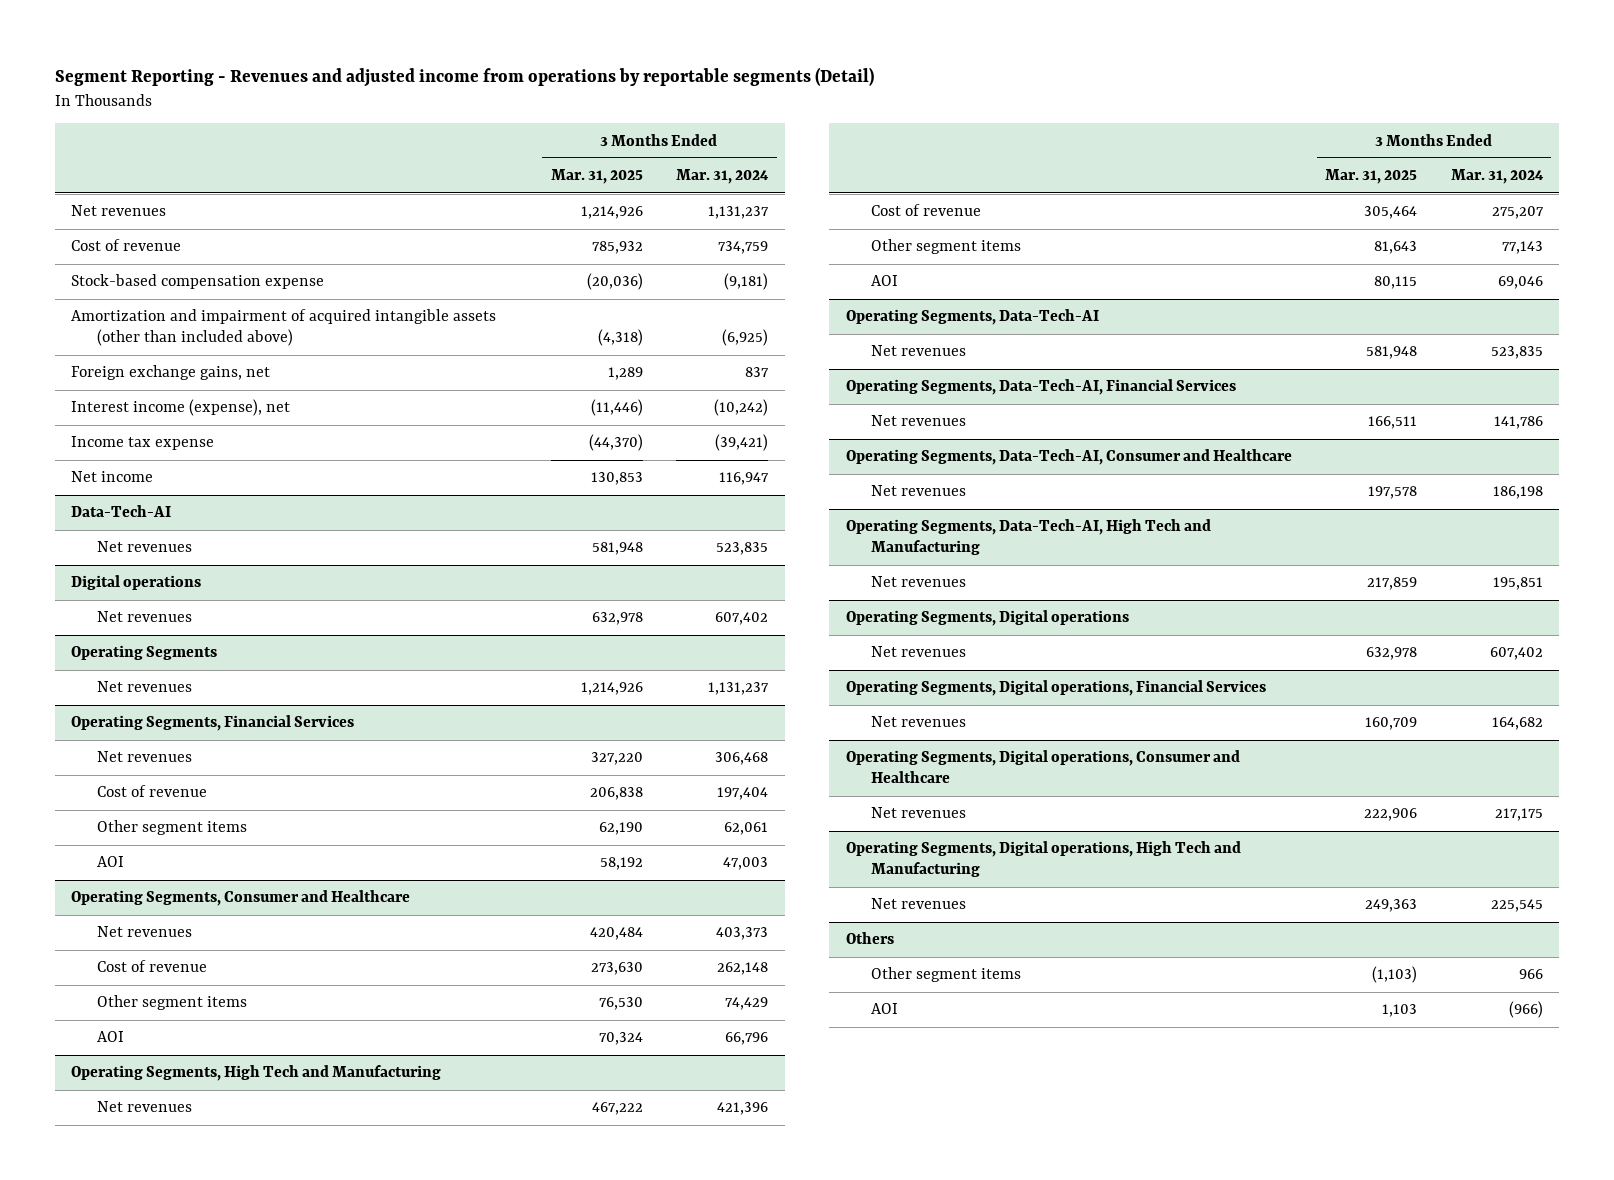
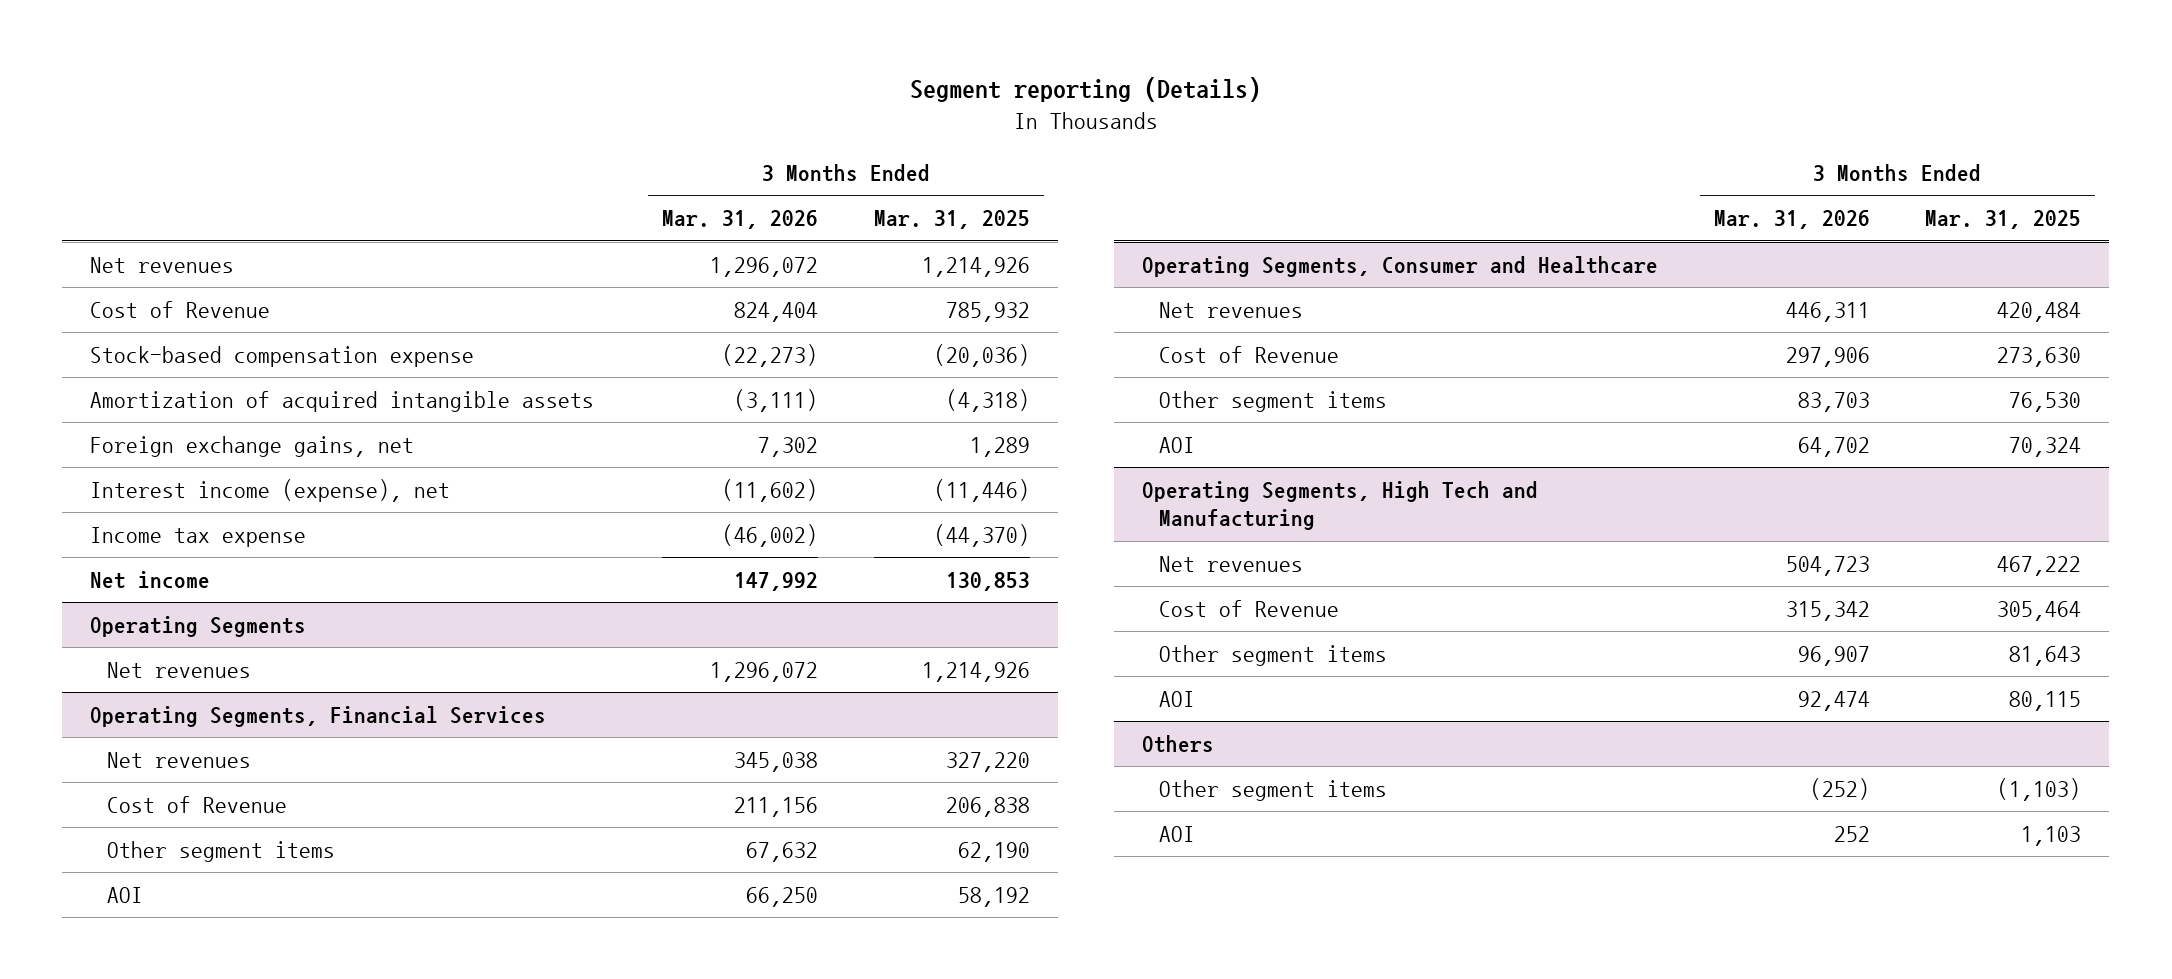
- Segment Reporting - Revenues and adjusted income from operations by reportable segments (Detail)
+ Segment reporting (Details)
- | 3 Months Ended Mar. 31, 2025 | 3 Months Ended Mar. 31, 2024
+ | 3 Months Ended Mar. 31, 2026 | 3 Months Ended Mar. 31, 2025
- Cost of revenue | 785,932 | 734,759
+ Cost of Revenue | 824,404 | 785,932
- Amortization and impairment of acquired intangible assets (other than included above) | (4,318) | (6,925)
+ Amortization of acquired intangible assets | (3,111) | (4,318)
- Data-Tech-AI
- Net revenues | 581,948 | 523,835
- Digital operations
- Net revenues | 632,978 | 607,402
@ Operating Segments, Financial Services
- Cost of revenue | 206,838 | 197,404
+ Cost of Revenue | 211,156 | 206,838
@ Operating Segments, Consumer and Healthcare
- Cost of revenue | 273,630 | 262,148
+ Cost of Revenue | 297,906 | 273,630
@ Operating Segments, High Tech and Manufacturing
- Cost of revenue | 305,464 | 275,207
+ Cost of Revenue | 315,342 | 305,464
- Operating Segments, Data-Tech-AI
- Net revenues | 581,948 | 523,835
- Operating Segments, Data-Tech-AI, Financial Services
- Net revenues | 166,511 | 141,786
- Operating Segments, Data-Tech-AI, Consumer and Healthcare
- Net revenues | 197,578 | 186,198
- Operating Segments, Data-Tech-AI, High Tech and Manufacturing
- Net revenues | 217,859 | 195,851
- Operating Segments, Digital operations
- Net revenues | 632,978 | 607,402
- Operating Segments, Digital operations, Financial Services
- Net revenues | 160,709 | 164,682
- Operating Segments, Digital operations, Consumer and Healthcare
- Net revenues | 222,906 | 217,175
- Operating Segments, Digital operations, High Tech and Manufacturing
- Net revenues | 249,363 | 225,545

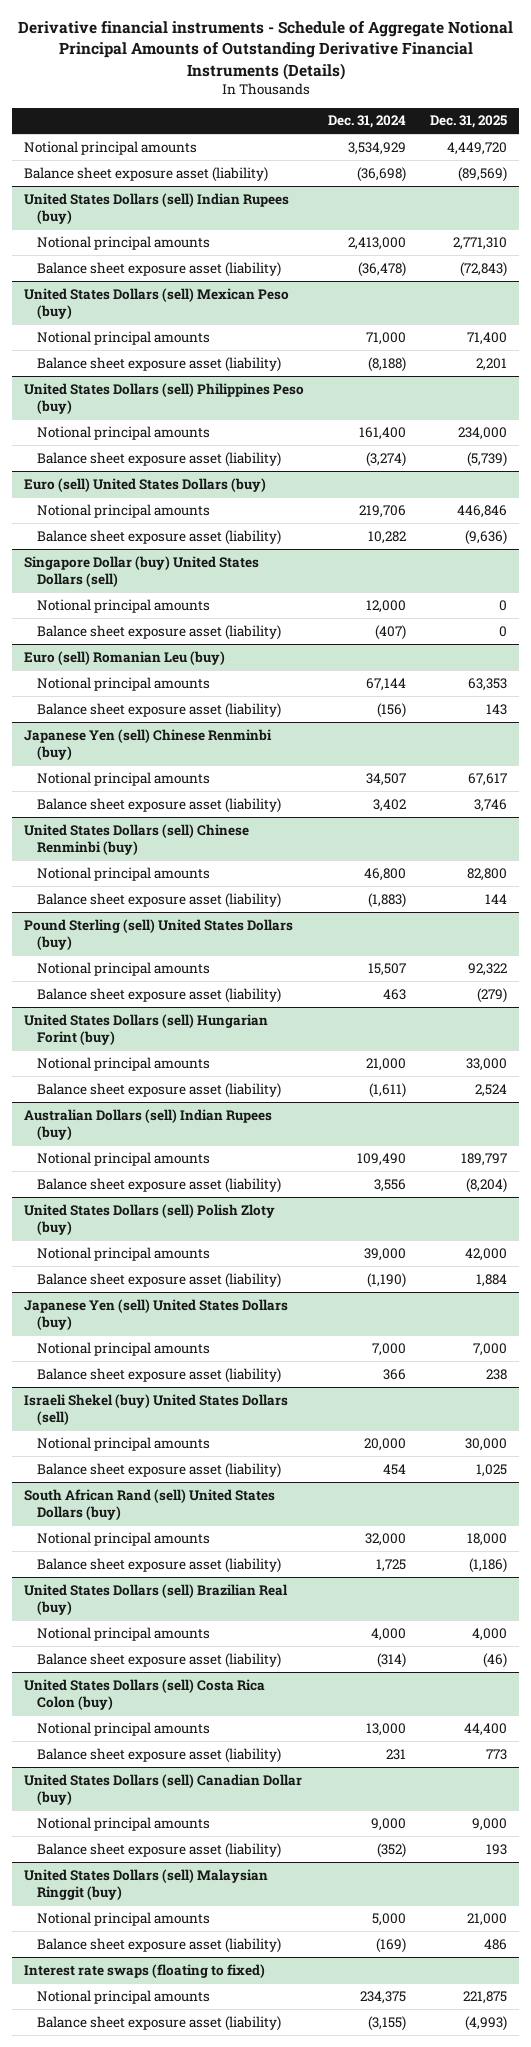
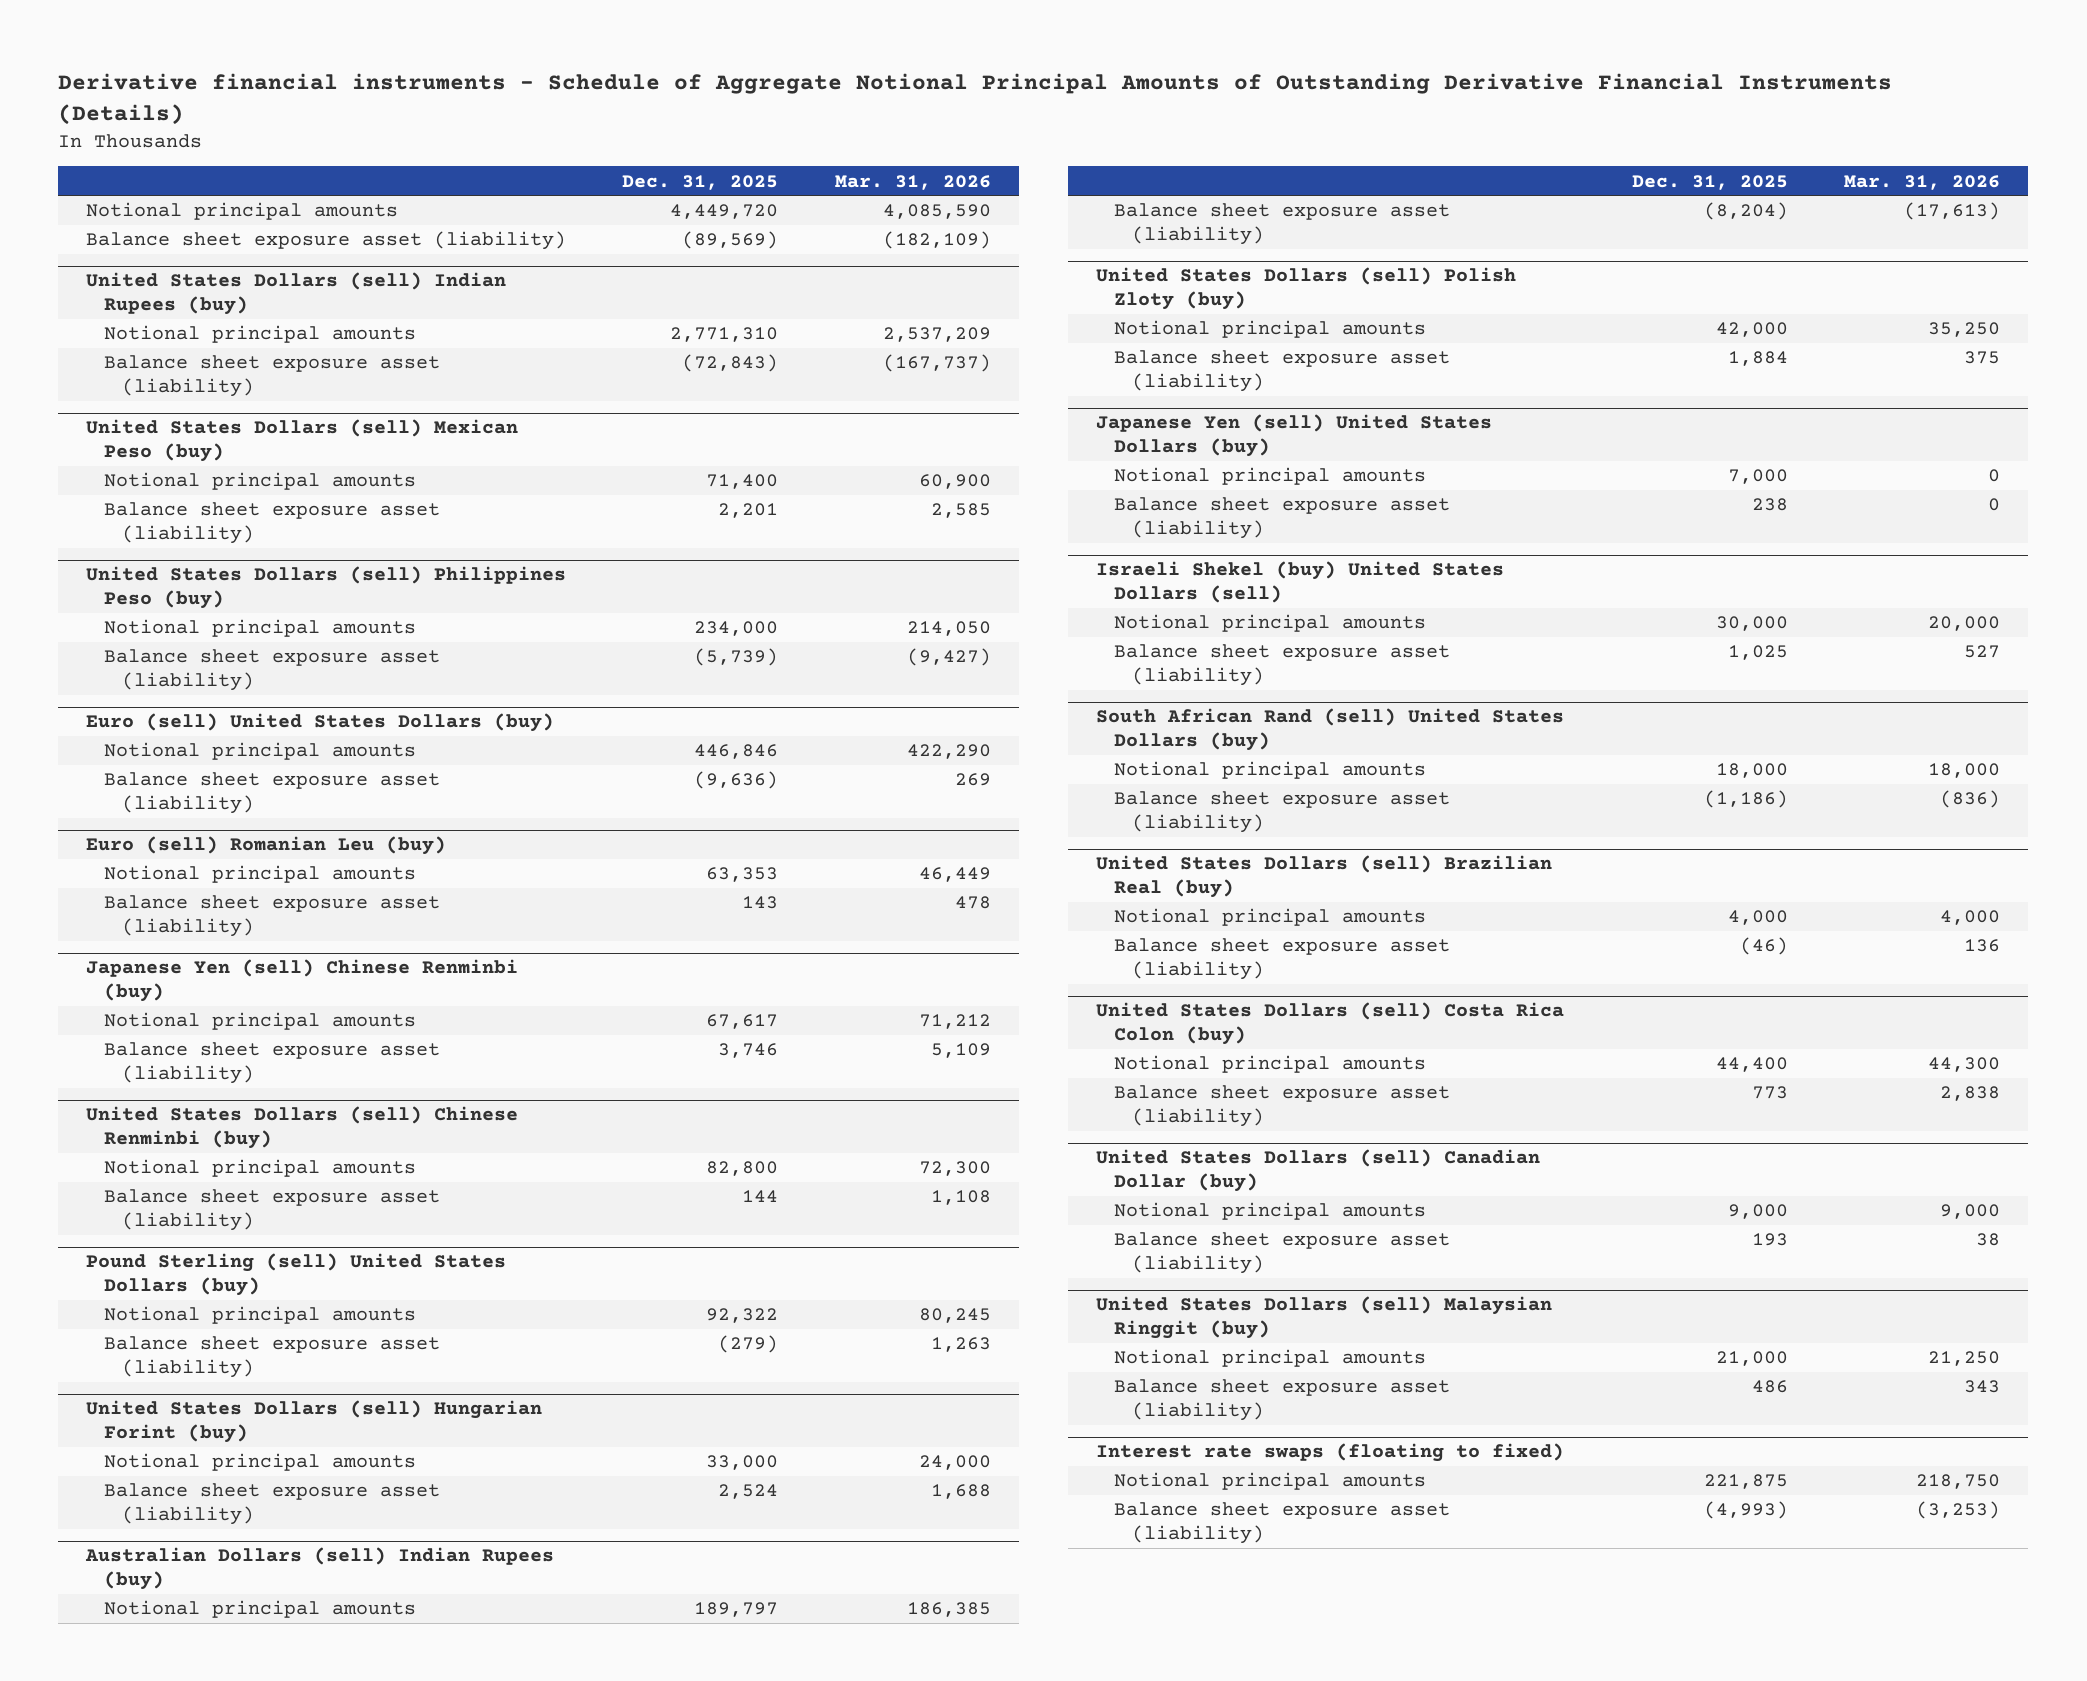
- | Dec. 31, 2024 | Dec. 31, 2025
+ | Dec. 31, 2025 | Mar. 31, 2026
- Singapore Dollar (buy) United States Dollars (sell)
- Notional principal amounts | 12,000 | 0
- Balance sheet exposure asset (liability) | (407) | 0

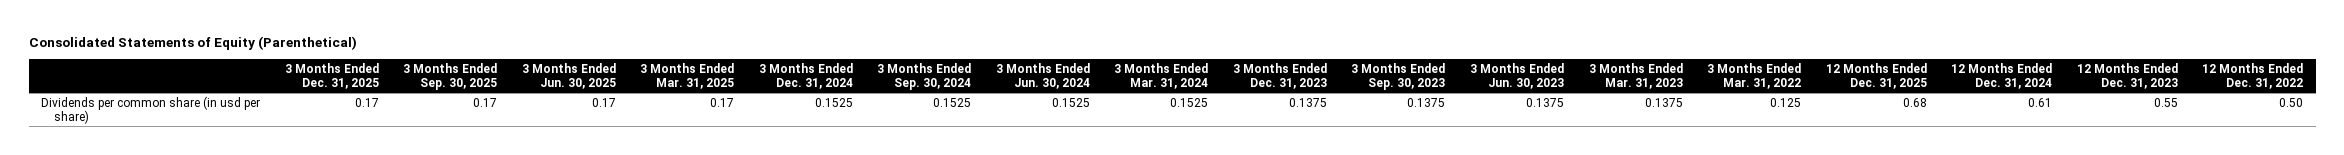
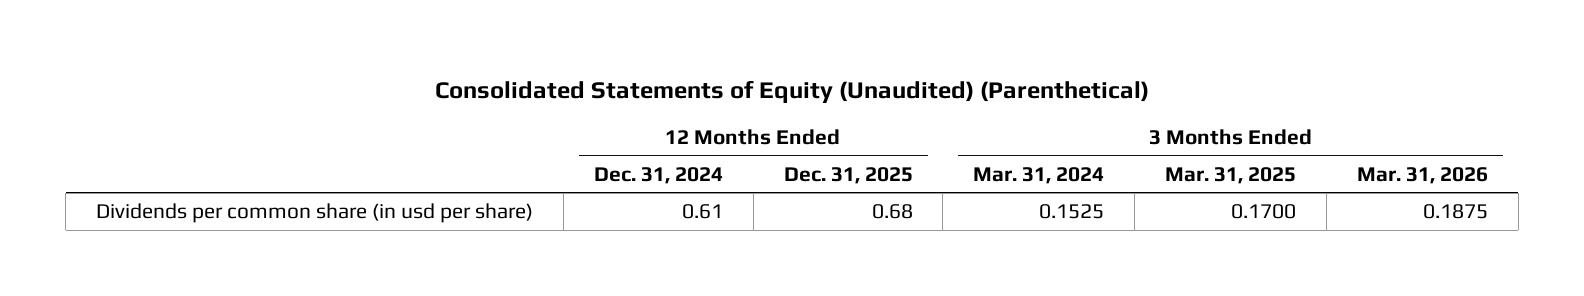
- Consolidated Statements of Equity (Parenthetical)
+ Consolidated Statements of Equity (Unaudited) (Parenthetical)
- | 3 Months Ended Dec. 31, 2025 | 3 Months Ended Sep. 30, 2025 | 3 Months Ended Jun. 30, 2025 | 3 Months Ended Mar. 31, 2025 | 3 Months Ended Dec. 31, 2024 | 3 Months Ended Sep. 30, 2024 | 3 Months Ended Jun. 30, 2024 | 3 Months Ended Mar. 31, 2024 | 3 Months Ended Dec. 31, 2023 | 3 Months Ended Sep. 30, 2023 | 3 Months Ended Jun. 30, 2023 | 3 Months Ended Mar. 31, 2023 | 3 Months Ended Mar. 31, 2022 | 12 Months Ended Dec. 31, 2025 | 12 Months Ended Dec. 31, 2024 | 12 Months Ended Dec. 31, 2023 | 12 Months Ended Dec. 31, 2022
+ | 12 Months Ended Dec. 31, 2024 | 12 Months Ended Dec. 31, 2025 | 3 Months Ended Mar. 31, 2024 | 3 Months Ended Mar. 31, 2025 | 3 Months Ended Mar. 31, 2026
- Dividends per common share (in usd per share) | 0.17 | 0.17 | 0.17 | 0.17 | 0.1525 | 0.1525 | 0.1525 | 0.1525 | 0.1375 | 0.1375 | 0.1375 | 0.1375 | 0.125 | 0.68 | 0.61 | 0.55 | 0.50
+ Dividends per common share (in usd per share) | 0.61 | 0.68 | 0.1525 | 0.1700 | 0.1875

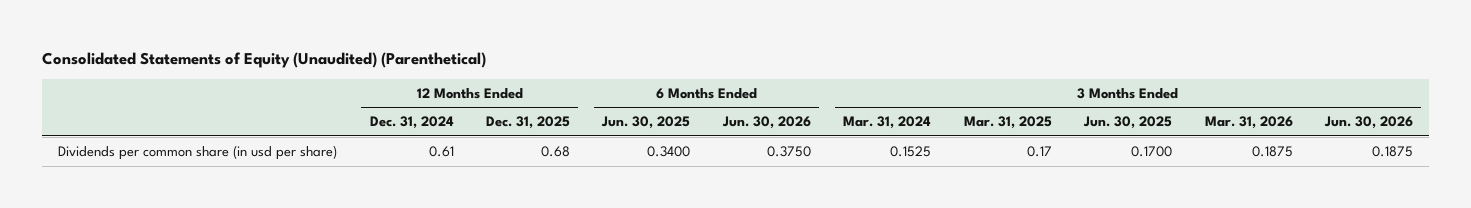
- | 12 Months Ended Dec. 31, 2024 | 12 Months Ended Dec. 31, 2025 | 3 Months Ended Mar. 31, 2024 | 3 Months Ended Mar. 31, 2025 | 3 Months Ended Mar. 31, 2026
+ | 12 Months Ended Dec. 31, 2024 | 12 Months Ended Dec. 31, 2025 | 6 Months Ended Jun. 30, 2025 | 6 Months Ended Jun. 30, 2026 | 3 Months Ended Mar. 31, 2024 | 3 Months Ended Mar. 31, 2025 | 3 Months Ended Jun. 30, 2025 | 3 Months Ended Mar. 31, 2026 | 3 Months Ended Jun. 30, 2026
- Dividends per common share (in usd per share) | 0.61 | 0.68 | 0.1525 | 0.1700 | 0.1875
+ Dividends per common share (in usd per share) | 0.61 | 0.68 | 0.3400 | 0.3750 | 0.1525 | 0.17 | 0.1700 | 0.1875 | 0.1875

